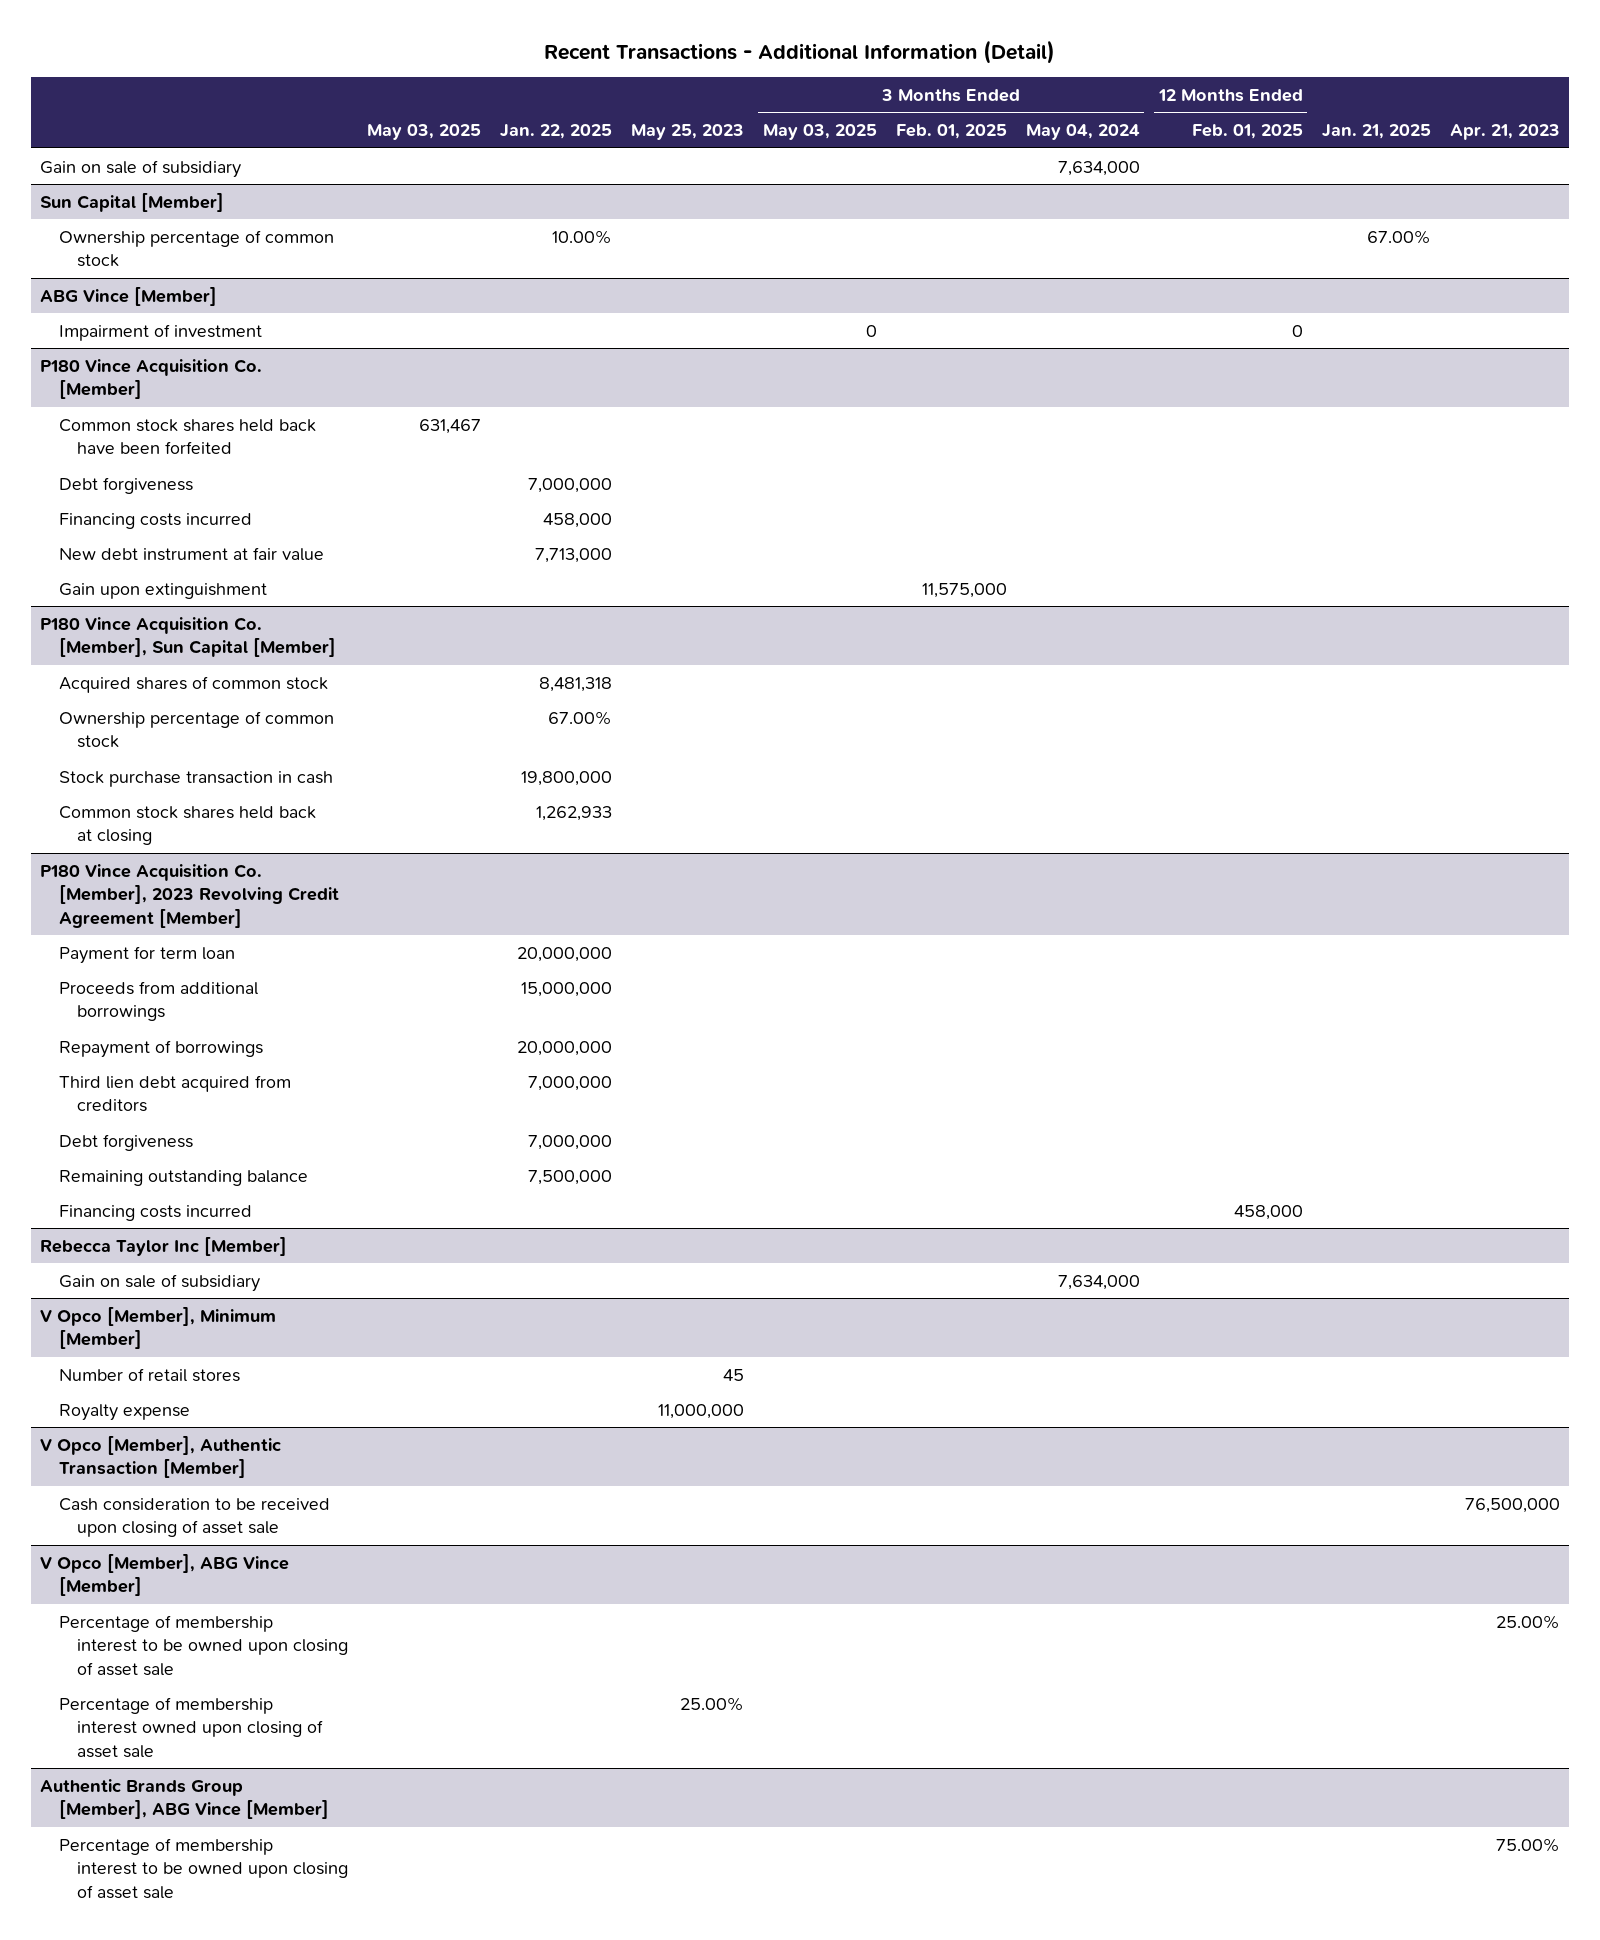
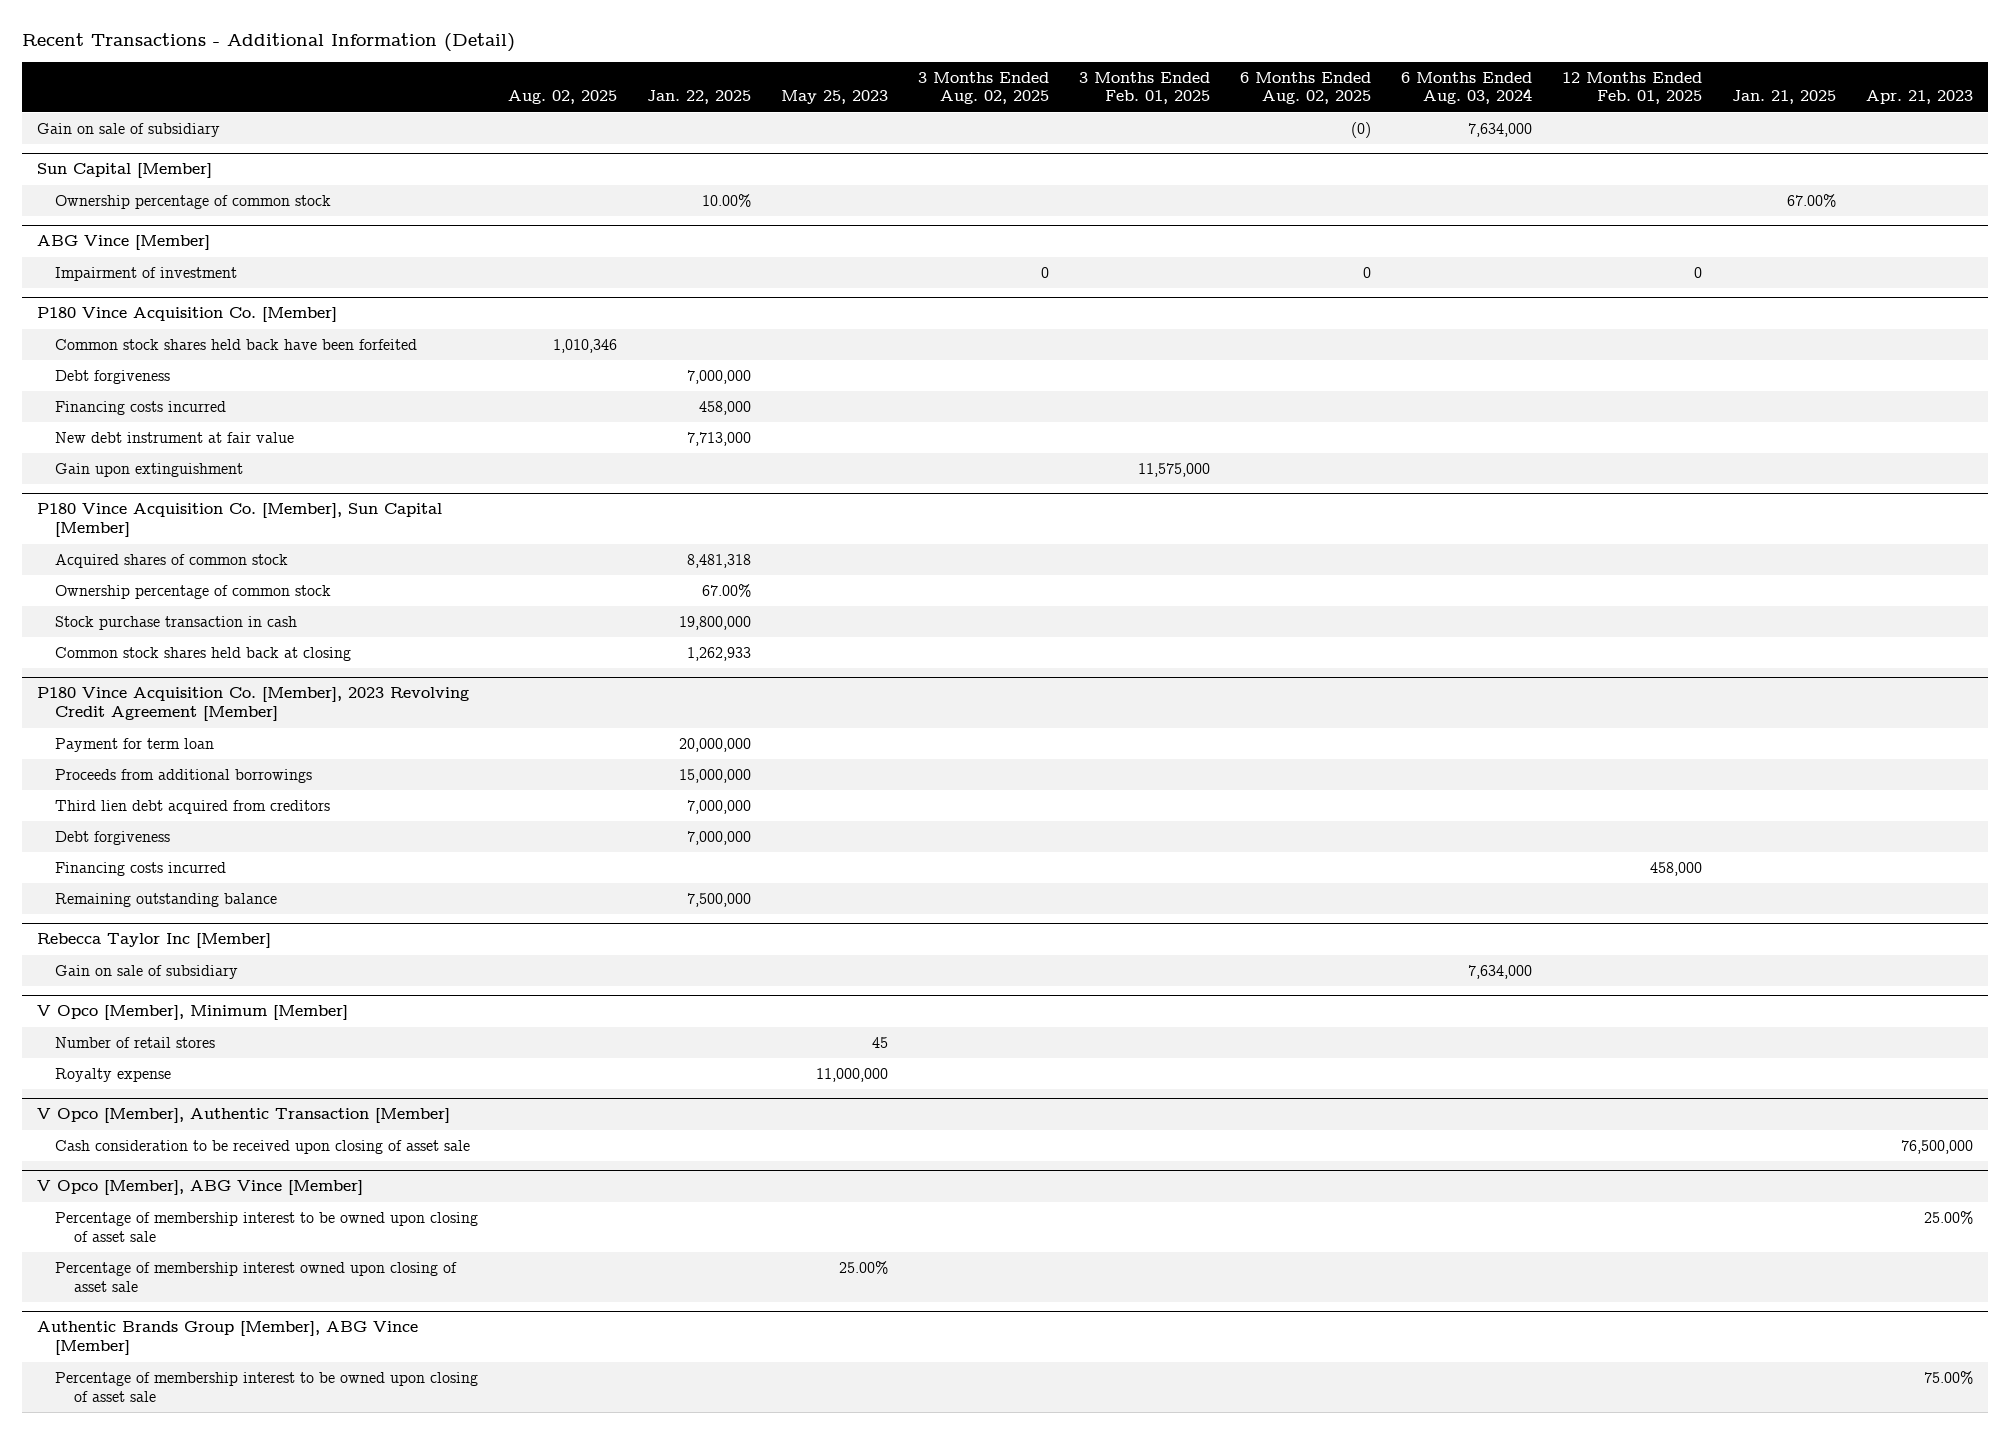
- | May 03, 2025 | Jan. 22, 2025 | May 25, 2023 | 3 Months Ended May 03, 2025 | 3 Months Ended Feb. 01, 2025 | 3 Months Ended May 04, 2024 | 12 Months Ended Feb. 01, 2025 | Jan. 21, 2025 | Apr. 21, 2023
+ | Aug. 02, 2025 | Jan. 22, 2025 | May 25, 2023 | 3 Months Ended Aug. 02, 2025 | 3 Months Ended Feb. 01, 2025 | 6 Months Ended Aug. 02, 2025 | 6 Months Ended Aug. 03, 2024 | 12 Months Ended Feb. 01, 2025 | Jan. 21, 2025 | Apr. 21, 2023
@ P180 Vince Acquisition Co. [Member], 2023 Revolving Credit Agreement [Member]
- Repayment of borrowings | | 20,000,000 | | | | | | |
moved down: Remaining outstanding balance | | 7,500,000 | | | | | | | |

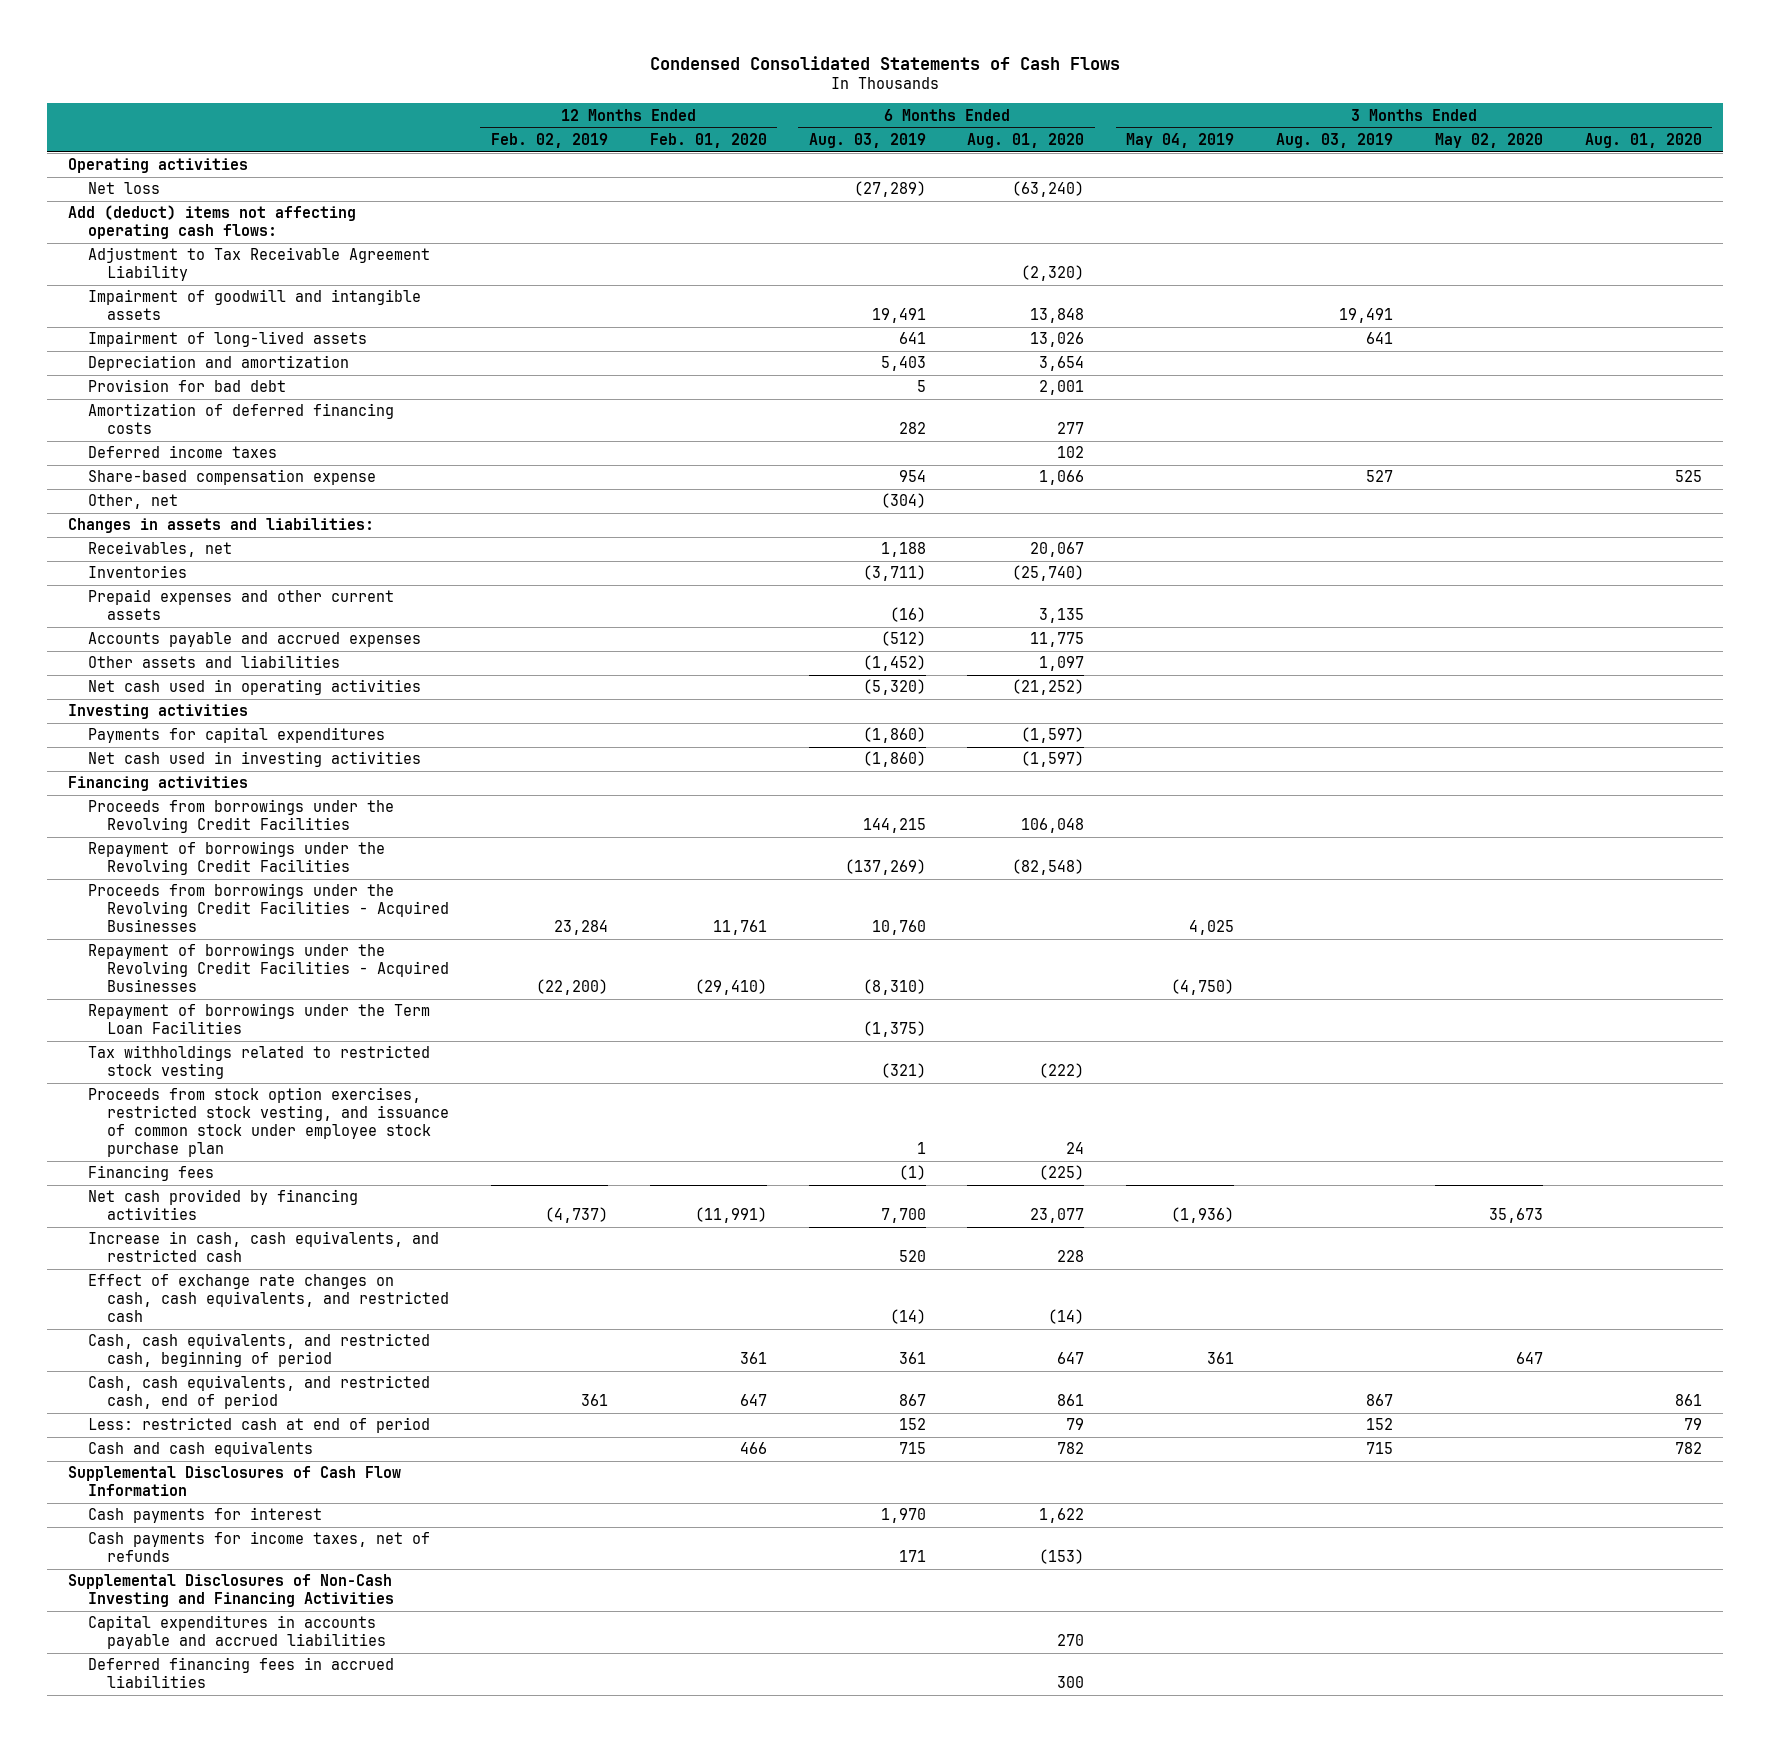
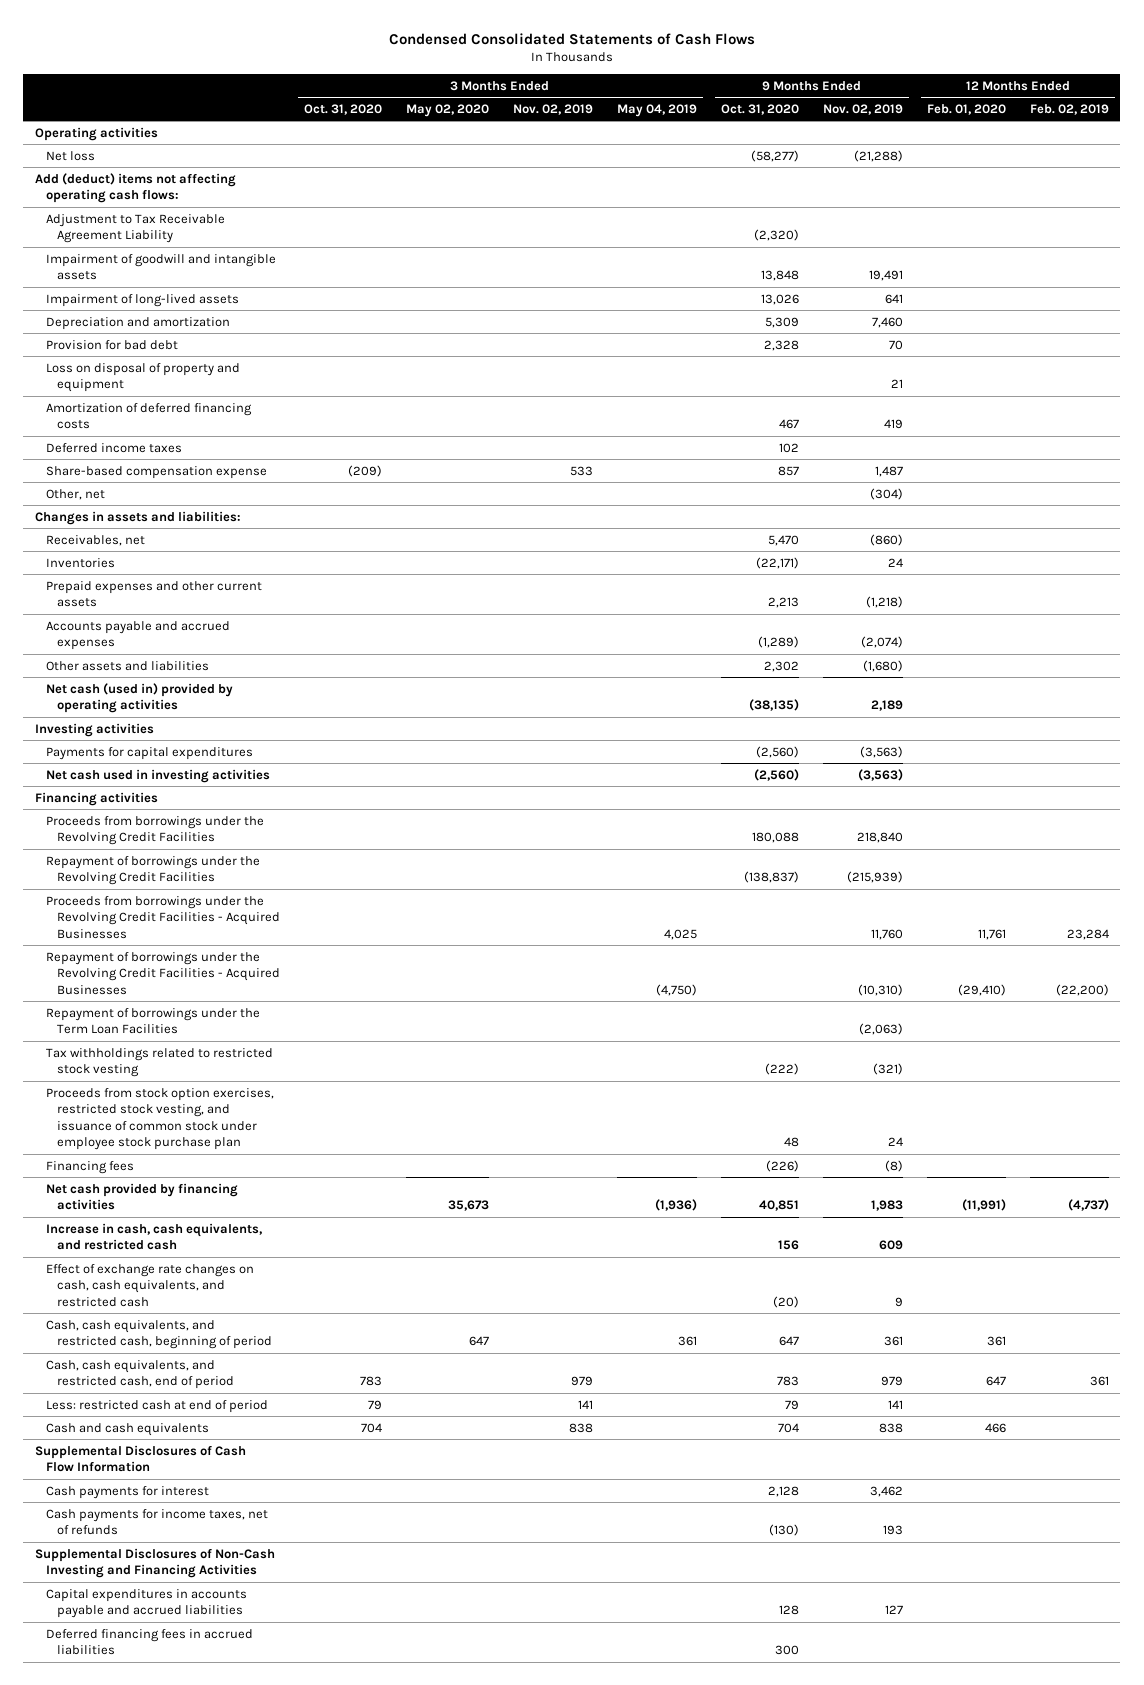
- | 12 Months Ended Feb. 02, 2019 | 12 Months Ended Feb. 01, 2020 | 6 Months Ended Aug. 03, 2019 | 6 Months Ended Aug. 01, 2020 | 3 Months Ended May 04, 2019 | 3 Months Ended Aug. 03, 2019 | 3 Months Ended May 02, 2020 | 3 Months Ended Aug. 01, 2020
+ | 3 Months Ended Oct. 31, 2020 | 3 Months Ended May 02, 2020 | 3 Months Ended Nov. 02, 2019 | 3 Months Ended May 04, 2019 | 9 Months Ended Oct. 31, 2020 | 9 Months Ended Nov. 02, 2019 | 12 Months Ended Feb. 01, 2020 | 12 Months Ended Feb. 02, 2019
+ Loss on disposal of property and equipment | | | | | | 21 | |
- Net cash used in operating activities | | | (5,320) | (21,252) | | | |
+ Net cash (used in) provided by operating activities | | | | | (38,135) | 2,189 | |

